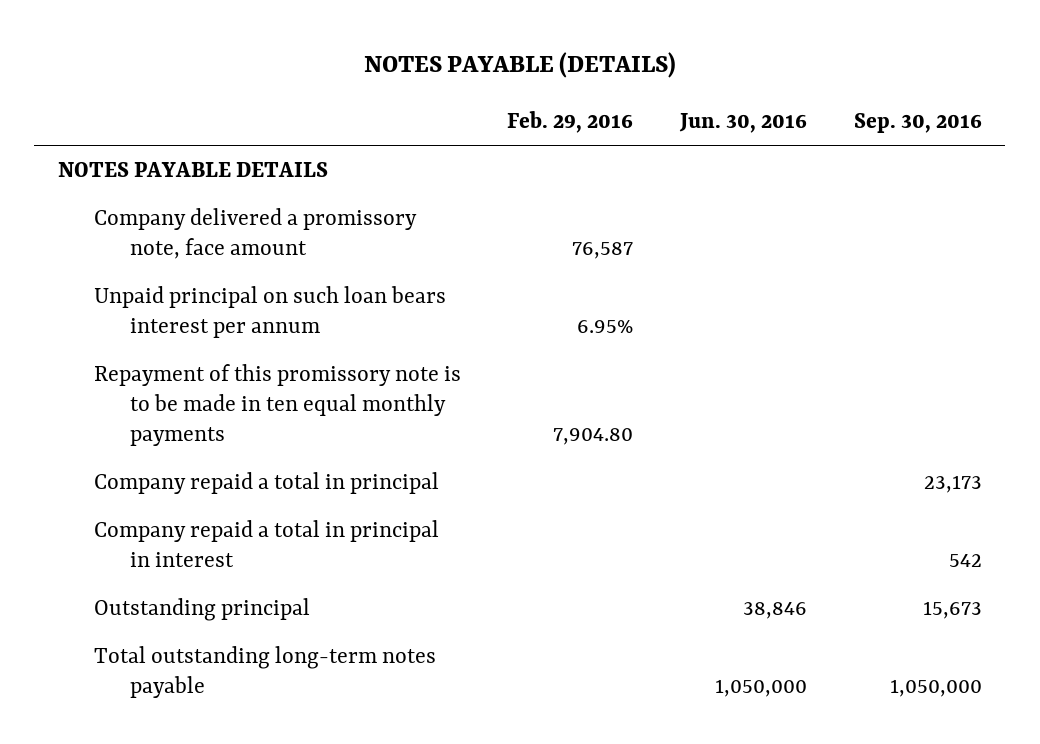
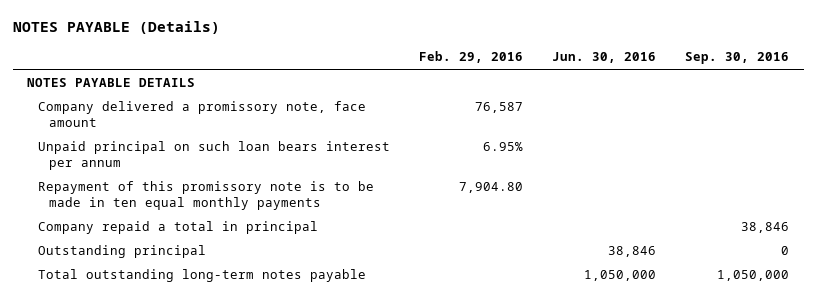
- NOTES PAYABLE (DETAILS)
+ NOTES PAYABLE (Details)
- Company repaid a total in principal | | | 23,173
- Company repaid a total in principal in interest | | | 542
- Outstanding principal | | 38,846 | 15,673
+ Company repaid a total in principal | | | 38,846
+ Outstanding principal | | 38,846 | 0

